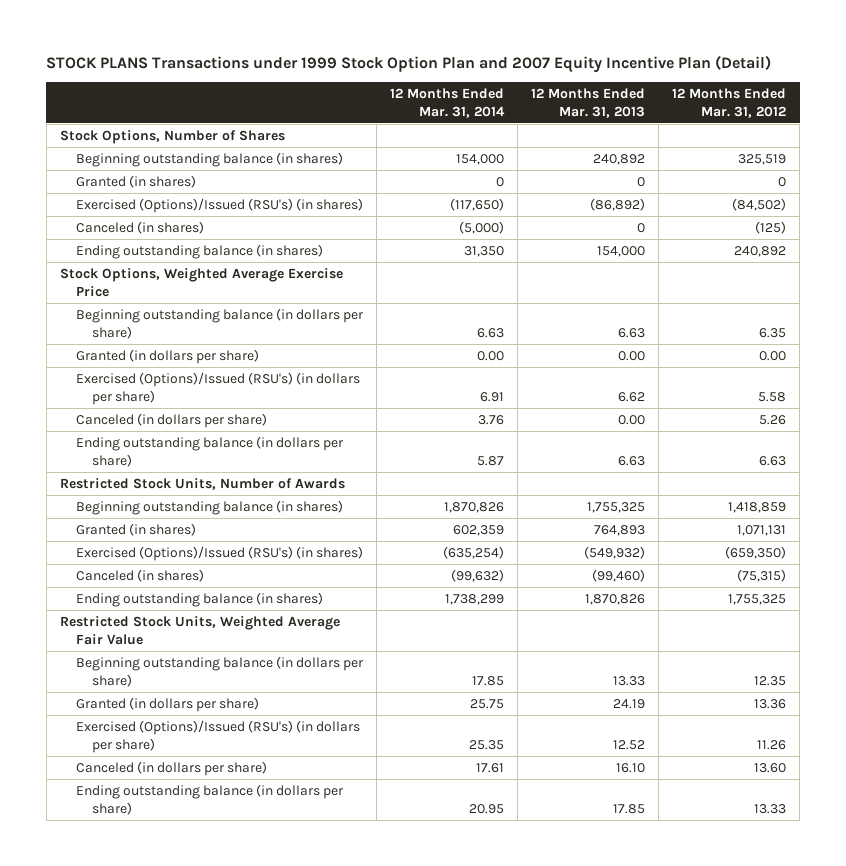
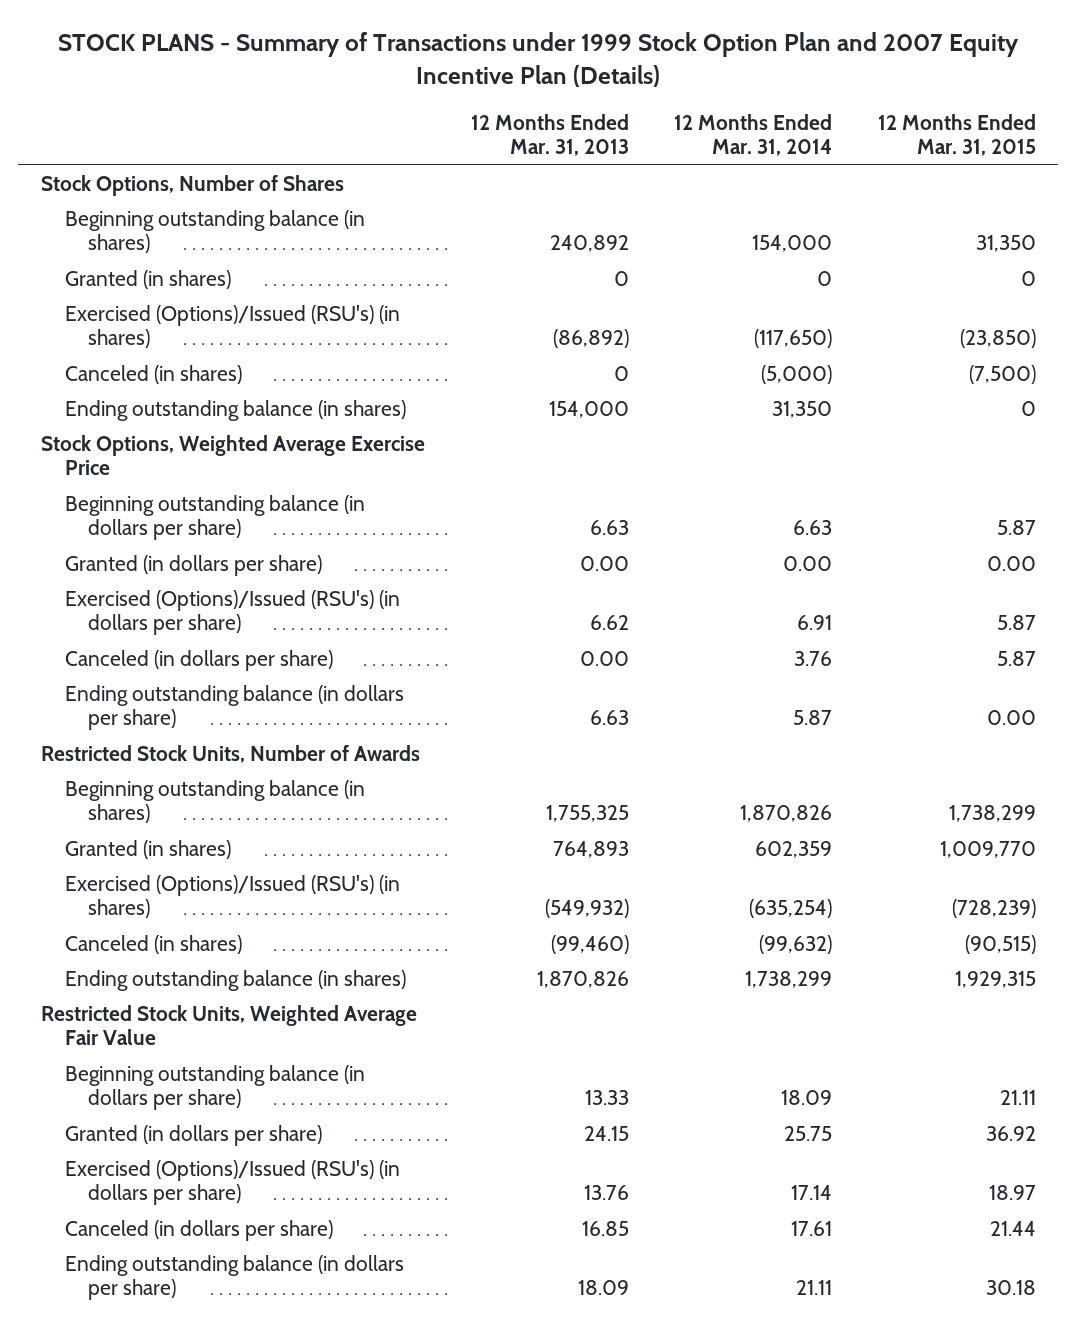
- STOCK PLANS Transactions under 1999 Stock Option Plan and 2007 Equity Incentive Plan (Detail)
+ STOCK PLANS - Summary of Transactions under 1999 Stock Option Plan and 2007 Equity Incentive Plan (Details)
- | 12 Months Ended Mar. 31, 2014 | 12 Months Ended Mar. 31, 2013 | 12 Months Ended Mar. 31, 2012
+ | 12 Months Ended Mar. 31, 2013 | 12 Months Ended Mar. 31, 2014 | 12 Months Ended Mar. 31, 2015
- Beginning outstanding balance (in dollars per share) | 17.85 | 13.33 | 12.35
- Granted (in dollars per share) | 25.75 | 24.19 | 13.36
- Exercised (Options)/Issued (RSU's) (in dollars per share) | 25.35 | 12.52 | 11.26
- Canceled (in dollars per share) | 17.61 | 16.10 | 13.60
- Ending outstanding balance (in dollars per share) | 20.95 | 17.85 | 13.33
+ Beginning outstanding balance (in dollars per share) | 13.33 | 18.09 | 21.11
+ Granted (in dollars per share) | 24.15 | 25.75 | 36.92
+ Exercised (Options)/Issued (RSU's) (in dollars per share) | 13.76 | 17.14 | 18.97
+ Canceled (in dollars per share) | 16.85 | 17.61 | 21.44
+ Ending outstanding balance (in dollars per share) | 18.09 | 21.11 | 30.18

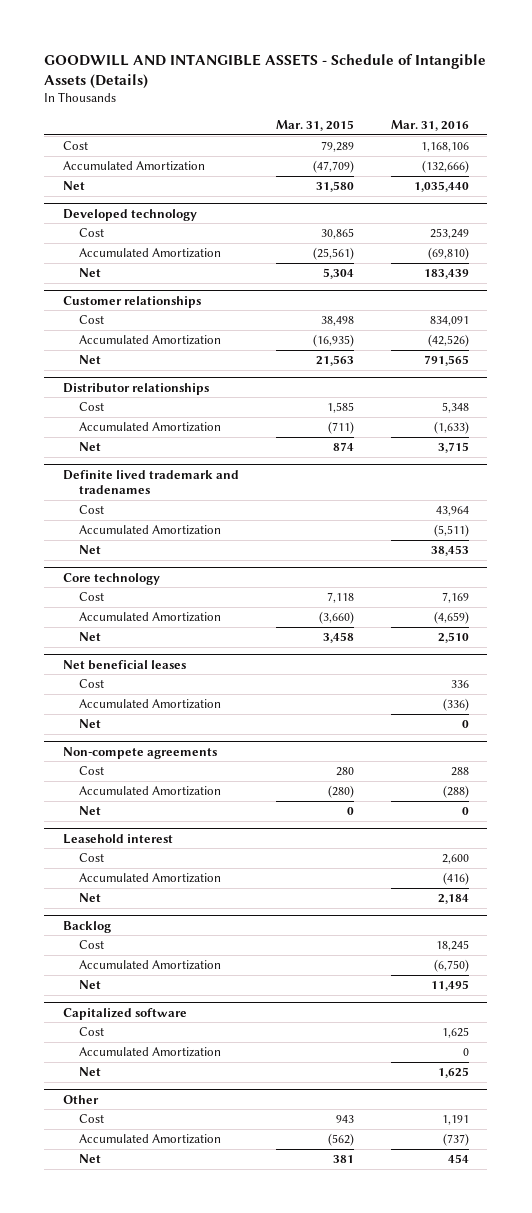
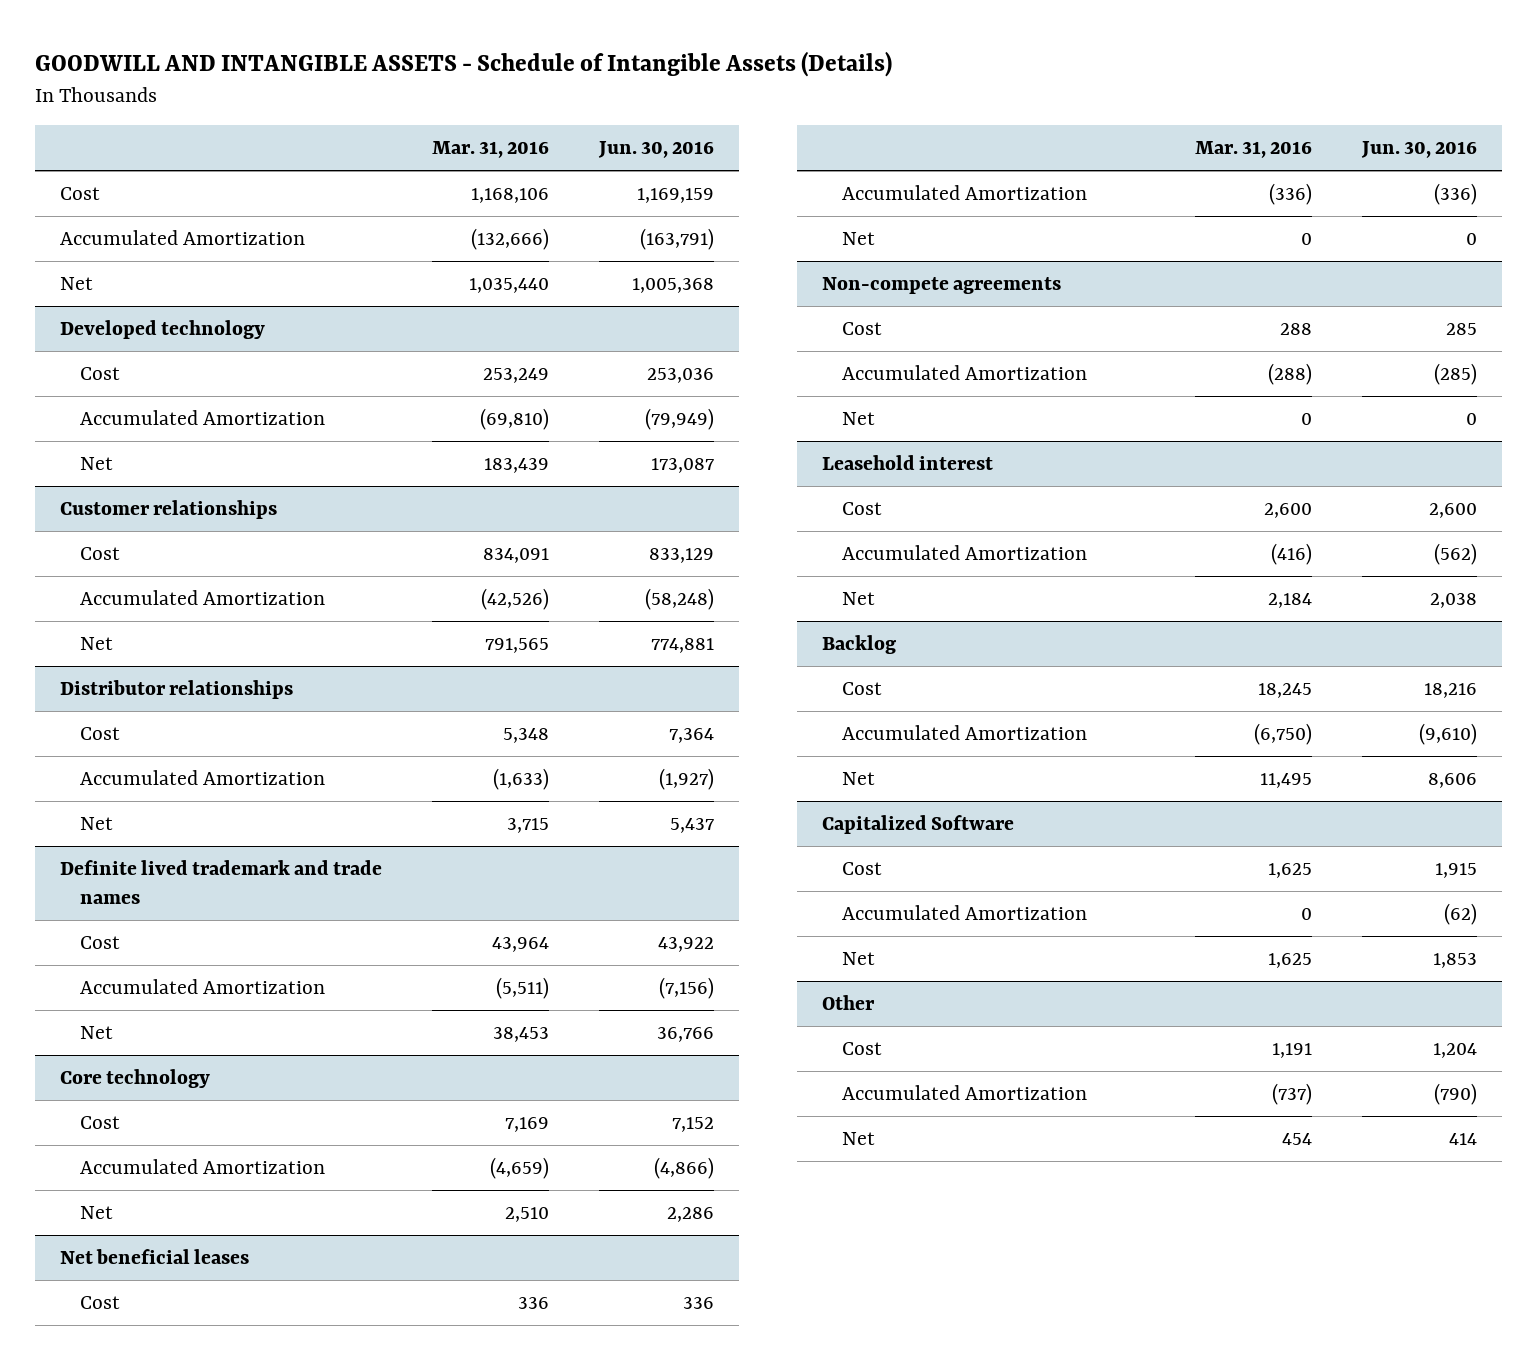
- | Mar. 31, 2015 | Mar. 31, 2016
+ | Mar. 31, 2016 | Jun. 30, 2016
- Definite lived trademark and tradenames
+ Definite lived trademark and trade names
- Capitalized software
+ Capitalized Software

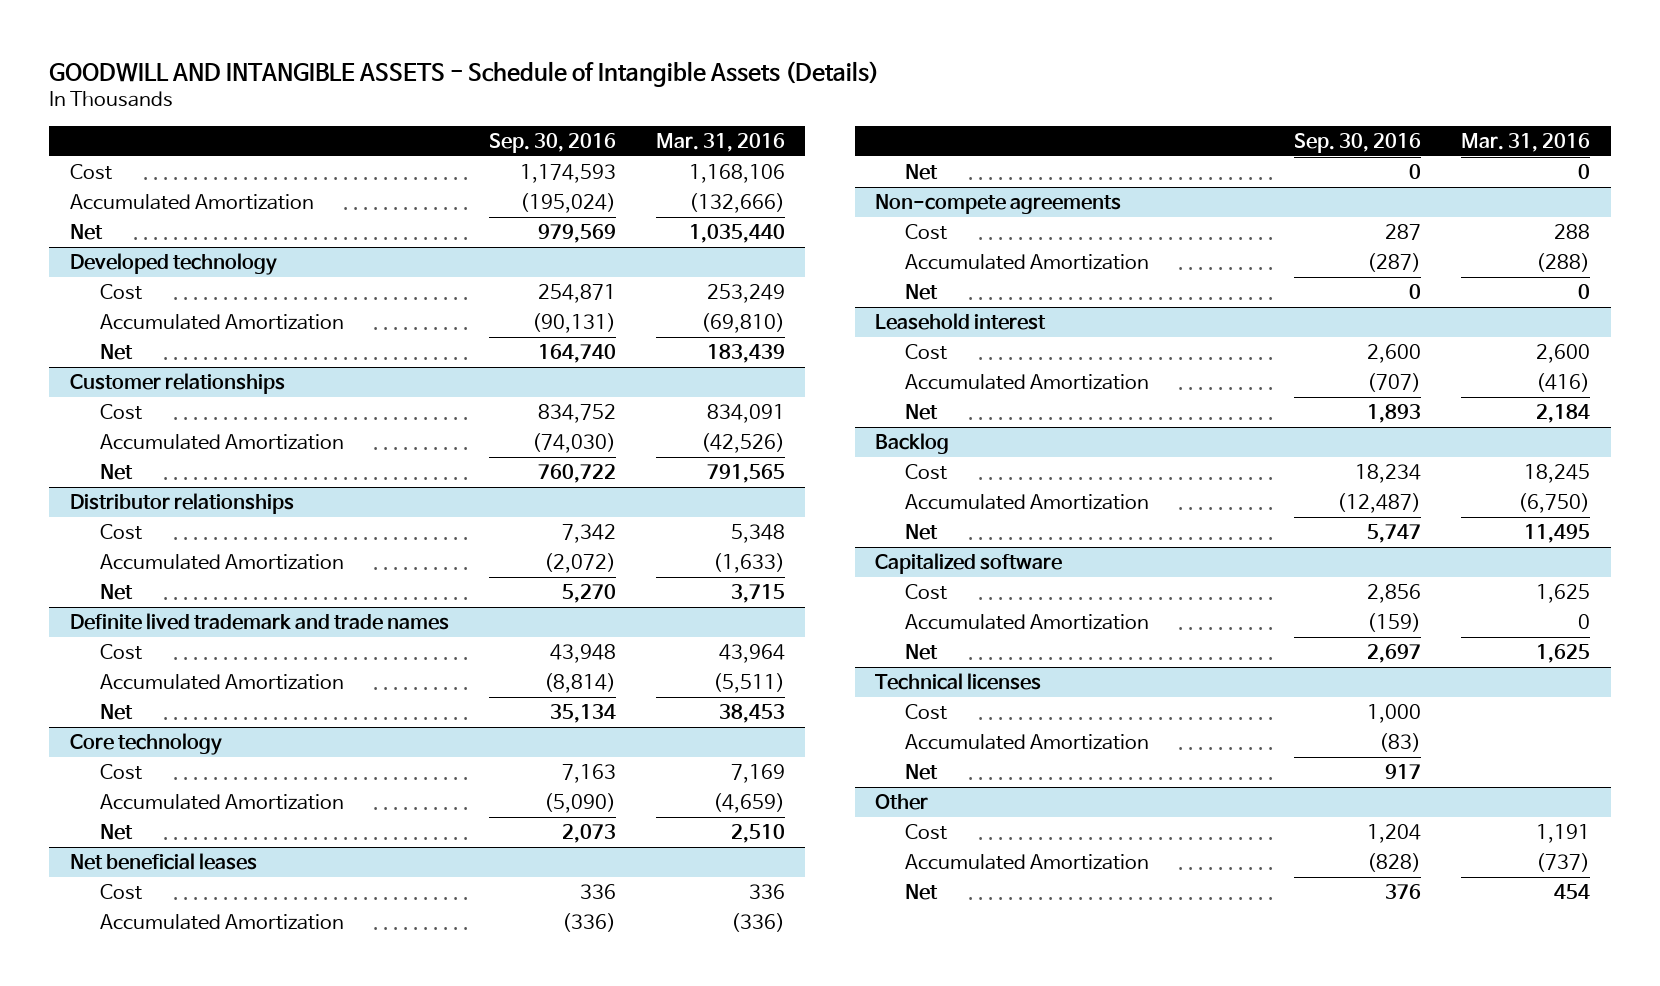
- | Mar. 31, 2016 | Jun. 30, 2016
+ | Sep. 30, 2016 | Mar. 31, 2016
- Capitalized Software
+ Capitalized software
+ Technical licenses
+ Cost | 1,000 |
+ Accumulated Amortization | (83) |
+ Net | 917 |

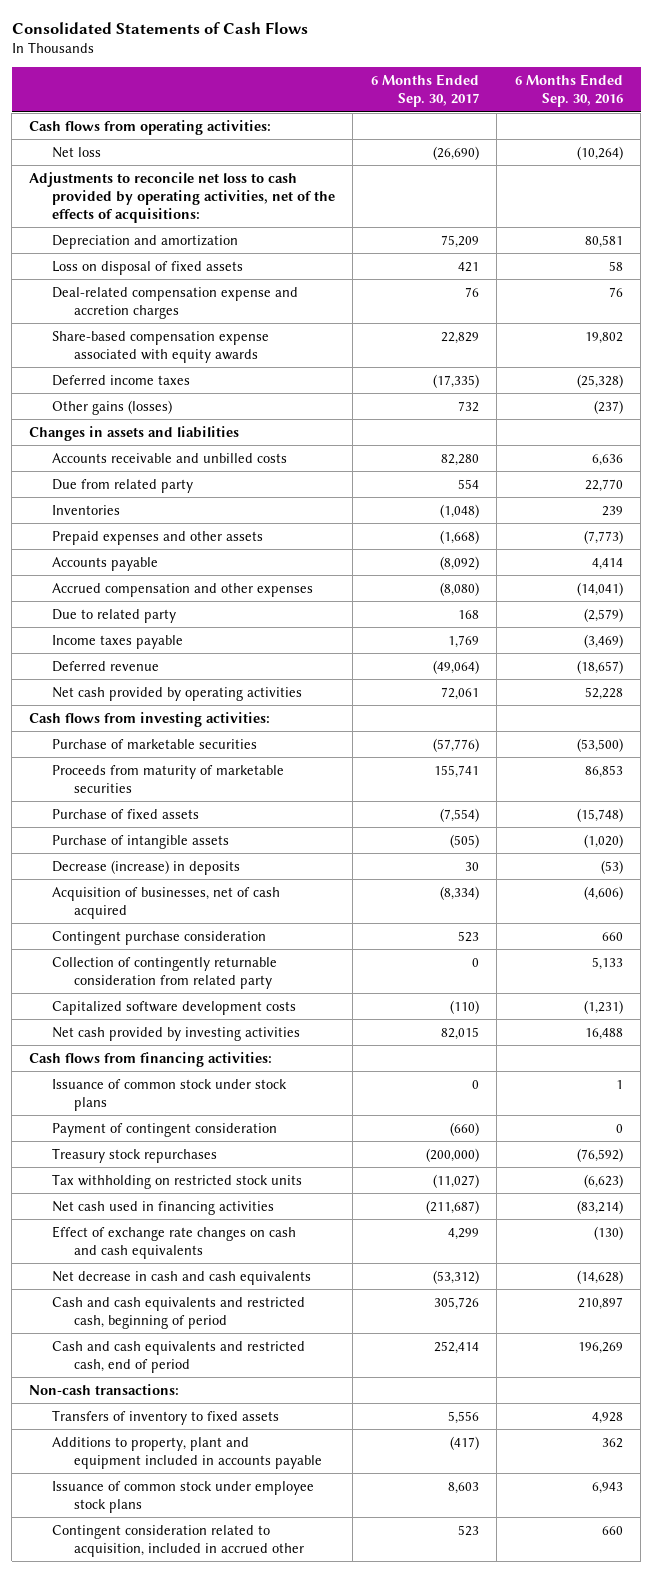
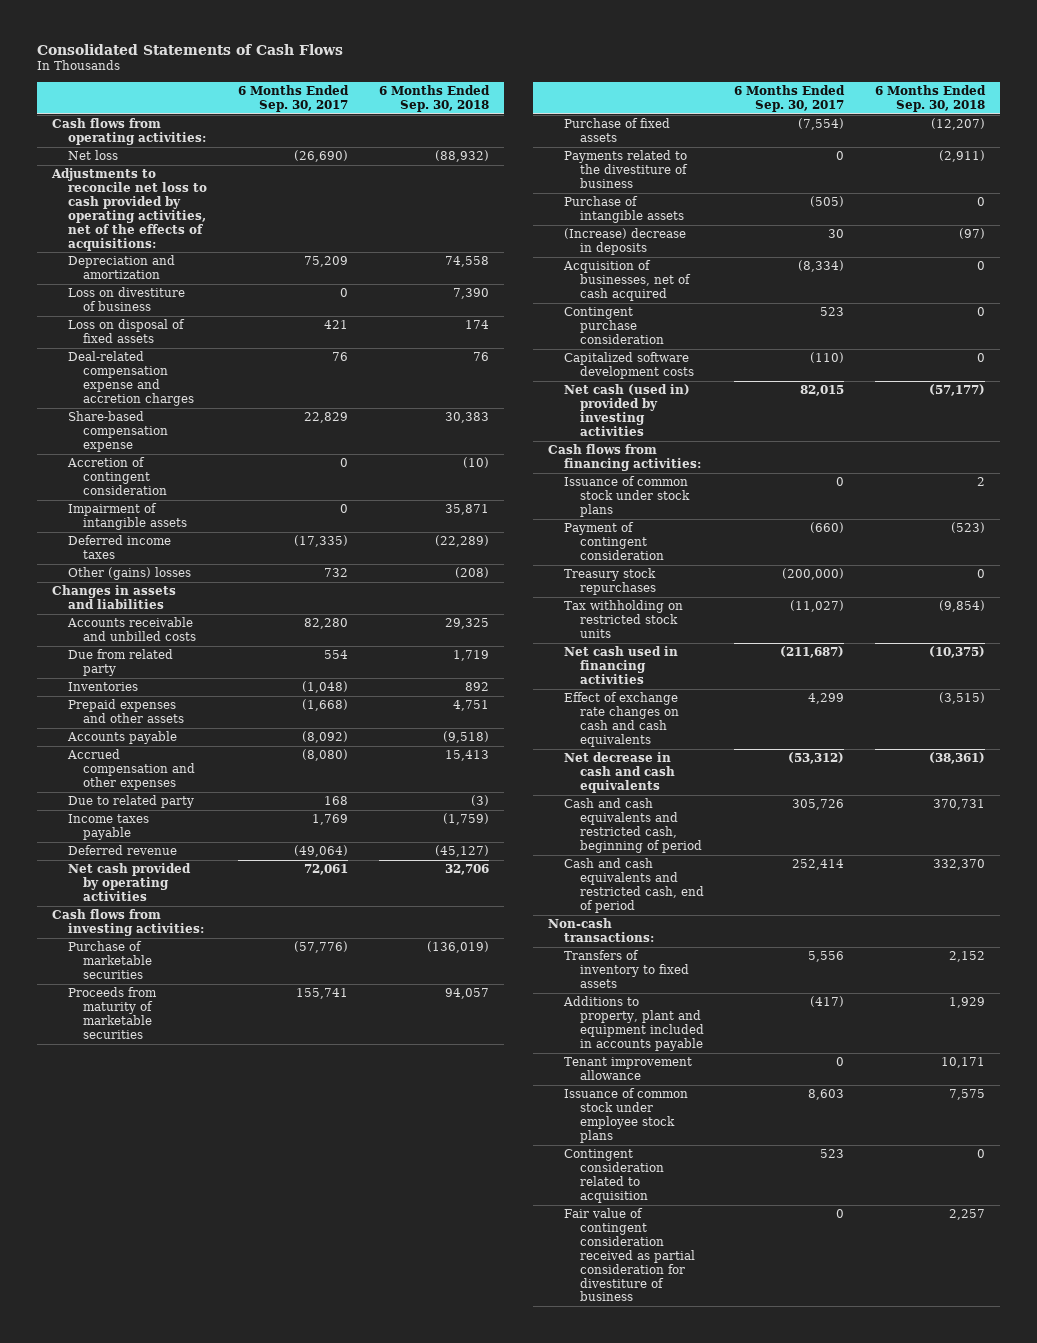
- | 6 Months Ended Sep. 30, 2017 | 6 Months Ended Sep. 30, 2016
+ | 6 Months Ended Sep. 30, 2017 | 6 Months Ended Sep. 30, 2018
+ Loss on divestiture of business | 0 | 7,390
- Share-based compensation expense associated with equity awards | 22,829 | 19,802
+ Share-based compensation expense | 22,829 | 30,383
+ Accretion of contingent consideration | 0 | (10)
+ Impairment of intangible assets | 0 | 35,871
- Other gains (losses) | 732 | (237)
+ Other (gains) losses | 732 | (208)
+ Payments related to the divestiture of business | 0 | (2,911)
- Decrease (increase) in deposits | 30 | (53)
+ (Increase) decrease in deposits | 30 | (97)
- Collection of contingently returnable consideration from related party | 0 | 5,133
- Net cash provided by investing activities | 82,015 | 16,488
+ Net cash (used in) provided by investing activities | 82,015 | (57,177)
+ Tenant improvement allowance | 0 | 10,171
- Contingent consideration related to acquisition, included in accrued other | 523 | 660
+ Contingent consideration related to acquisition | 523 | 0
+ Fair value of contingent consideration received as partial consideration for divestiture of business | 0 | 2,257

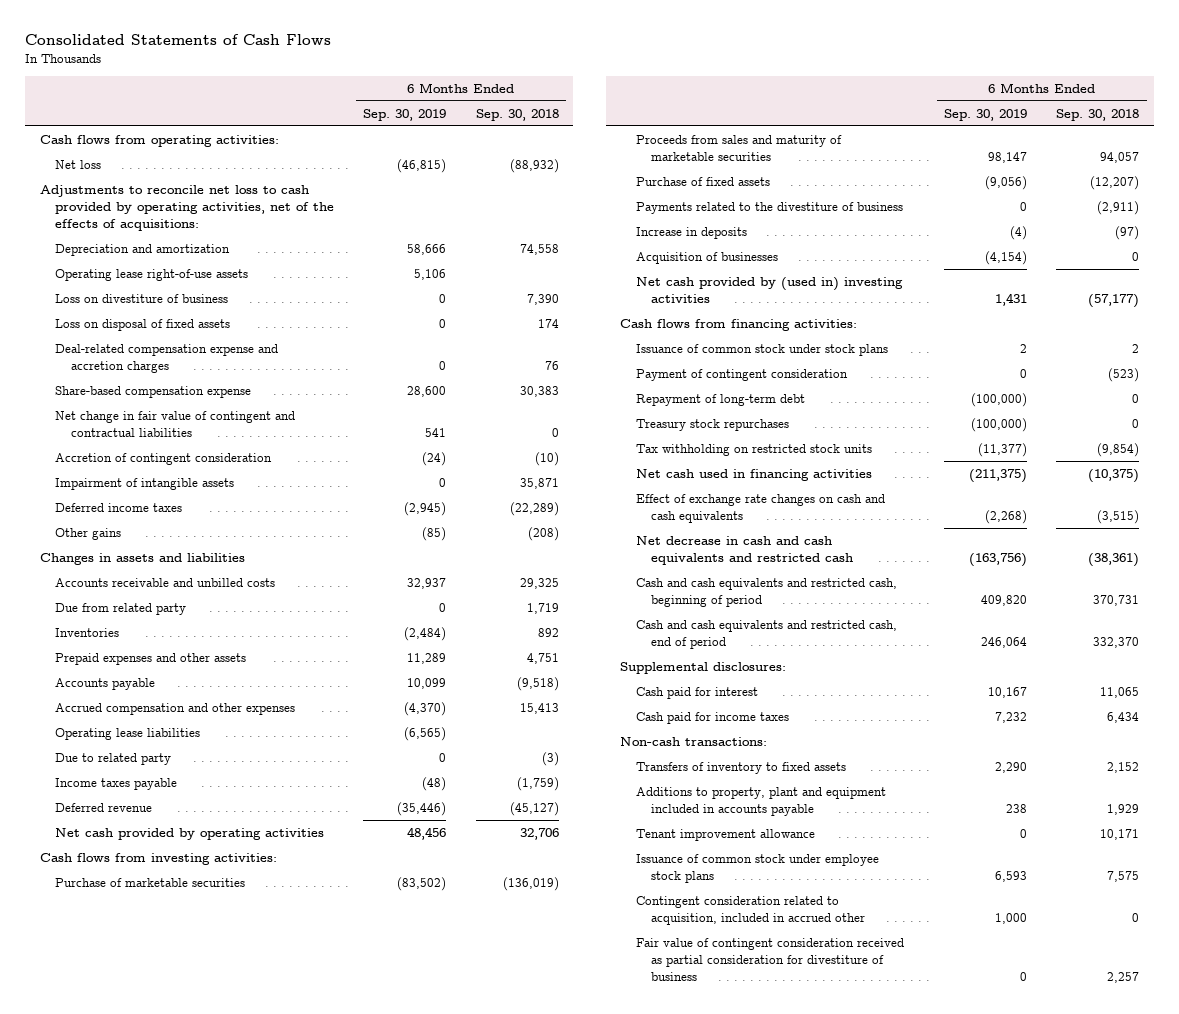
- | 6 Months Ended Sep. 30, 2017 | 6 Months Ended Sep. 30, 2018
+ | 6 Months Ended Sep. 30, 2019 | 6 Months Ended Sep. 30, 2018
+ Operating lease right-of-use assets | 5,106 |
+ Net change in fair value of contingent and contractual liabilities | 541 | 0
- Other (gains) losses | 732 | (208)
+ Other gains | (85) | (208)
+ Operating lease liabilities | (6,565) |
- Proceeds from maturity of marketable securities | 155,741 | 94,057
+ Proceeds from sales and maturity of marketable securities | 98,147 | 94,057
- Purchase of intangible assets | (505) | 0
- (Increase) decrease in deposits | 30 | (97)
- Acquisition of businesses, net of cash acquired | (8,334) | 0
- Contingent purchase consideration | 523 | 0
- Capitalized software development costs | (110) | 0
- Net cash (used in) provided by investing activities | 82,015 | (57,177)
+ Increase in deposits | (4) | (97)
+ Acquisition of businesses | (4,154) | 0
+ Net cash provided by (used in) investing activities | 1,431 | (57,177)
+ Repayment of long-term debt | (100,000) | 0
- Net decrease in cash and cash equivalents | (53,312) | (38,361)
+ Net decrease in cash and cash equivalents and restricted cash | (163,756) | (38,361)
+ Supplemental disclosures:
+ Cash paid for interest | 10,167 | 11,065
+ Cash paid for income taxes | 7,232 | 6,434
- Contingent consideration related to acquisition | 523 | 0
+ Contingent consideration related to acquisition, included in accrued other | 1,000 | 0

